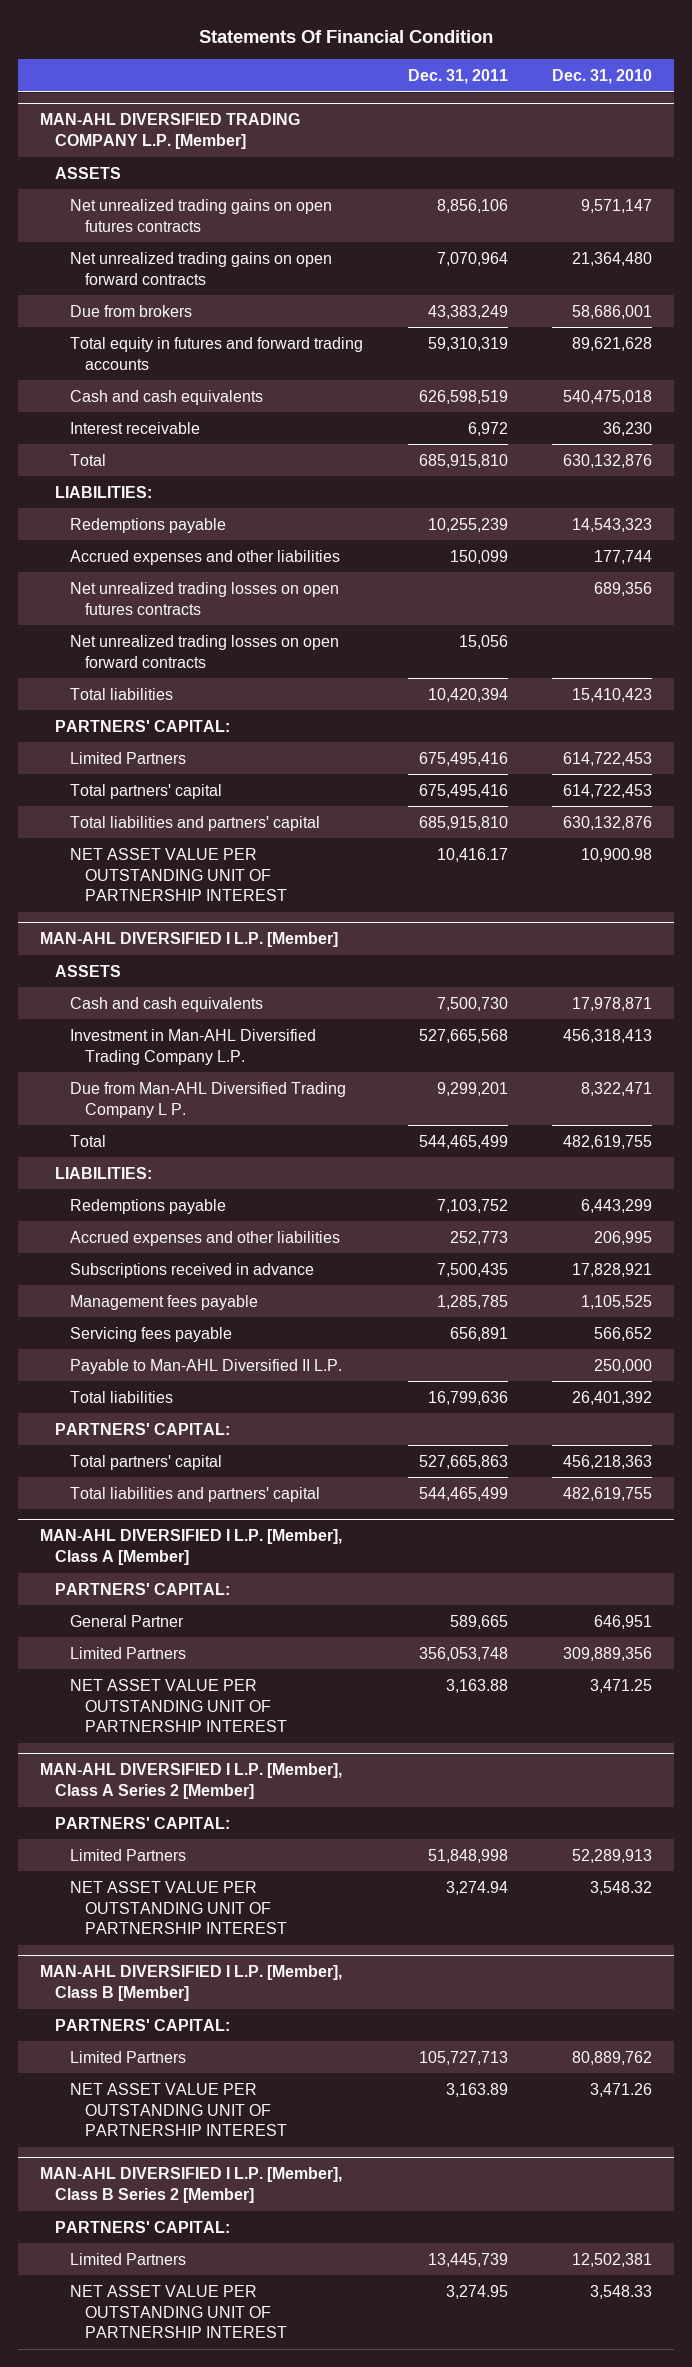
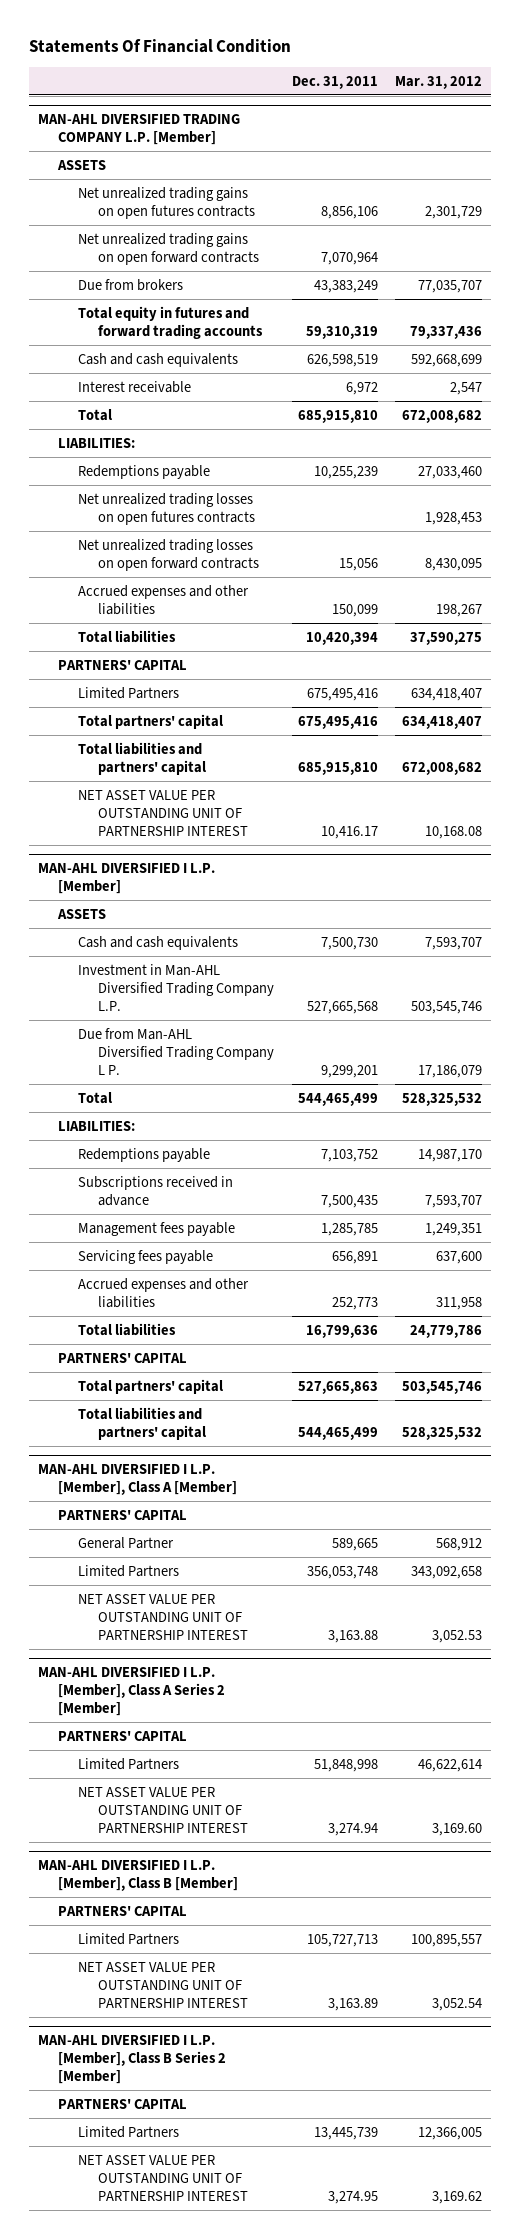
- | Dec. 31, 2011 | Dec. 31, 2010
+ | Dec. 31, 2011 | Mar. 31, 2012
@ MAN-AHL DIVERSIFIED TRADING COMPANY L.P. [Member]
moved down: Accrued expenses and other liabilities | 150,099 | 198,267
- PARTNERS' CAPITAL:
+ PARTNERS' CAPITAL
@ MAN-AHL DIVERSIFIED I L.P. [Member]
- Payable to Man-AHL Diversified II L.P. | | 250,000
moved down: Accrued expenses and other liabilities | 252,773 | 311,958
- PARTNERS' CAPITAL:
+ PARTNERS' CAPITAL
@ MAN-AHL DIVERSIFIED I L.P. [Member], Class A [Member]
- PARTNERS' CAPITAL:
+ PARTNERS' CAPITAL
@ MAN-AHL DIVERSIFIED I L.P. [Member], Class A Series 2 [Member]
- PARTNERS' CAPITAL:
+ PARTNERS' CAPITAL
@ MAN-AHL DIVERSIFIED I L.P. [Member], Class B [Member]
- PARTNERS' CAPITAL:
+ PARTNERS' CAPITAL
@ MAN-AHL DIVERSIFIED I L.P. [Member], Class B Series 2 [Member]
- PARTNERS' CAPITAL:
+ PARTNERS' CAPITAL

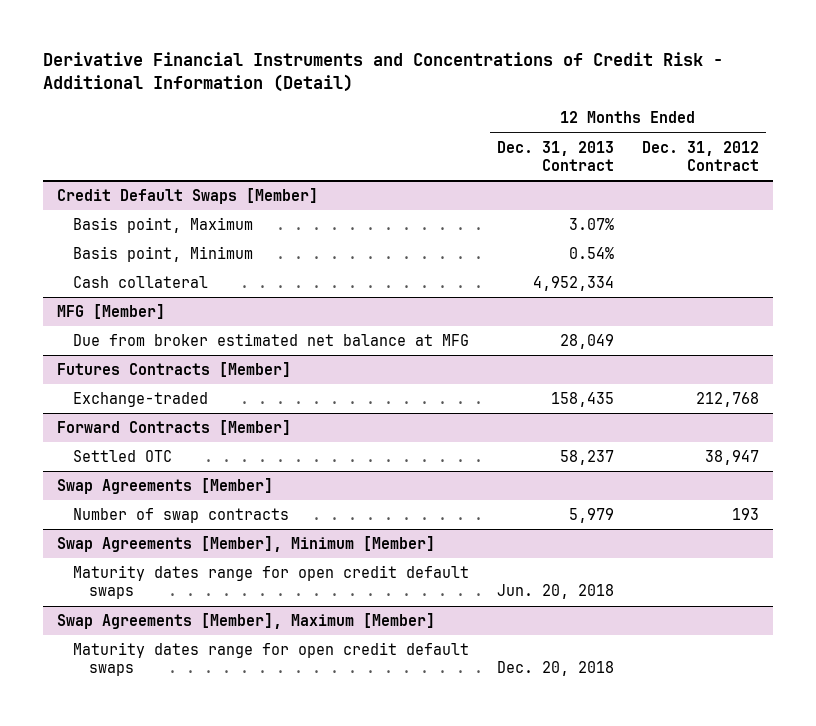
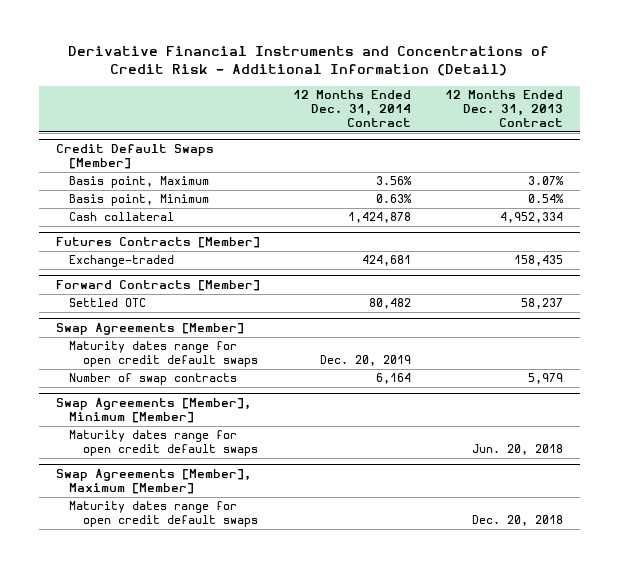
- | 12 Months Ended Dec. 31, 2013 Contract | 12 Months Ended Dec. 31, 2012 Contract
+ | 12 Months Ended Dec. 31, 2014 Contract | 12 Months Ended Dec. 31, 2013 Contract
- MFG [Member]
- Due from broker estimated net balance at MFG | 28,049 |
@ Swap Agreements [Member]
+ Maturity dates range for open credit default swaps | Dec. 20, 2019 |

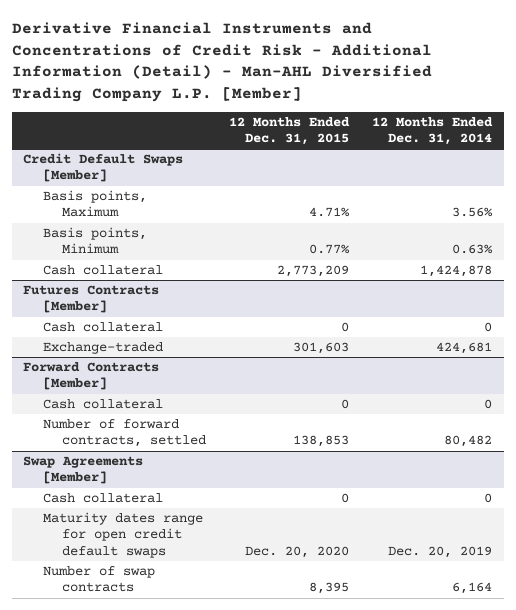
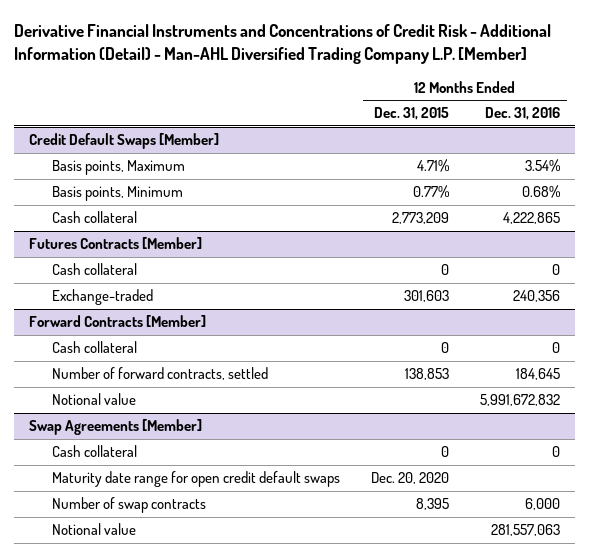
- | 12 Months Ended Dec. 31, 2015 | 12 Months Ended Dec. 31, 2014
+ | 12 Months Ended Dec. 31, 2015 | 12 Months Ended Dec. 31, 2016
@ Forward Contracts [Member]
+ Notional value | | 5,991,672,832
@ Swap Agreements [Member]
- Maturity dates range for open credit default swaps | Dec. 20, 2020 | Dec. 20, 2019
+ Maturity date range for open credit default swaps | Dec. 20, 2020 |
+ Notional value | | 281,557,063

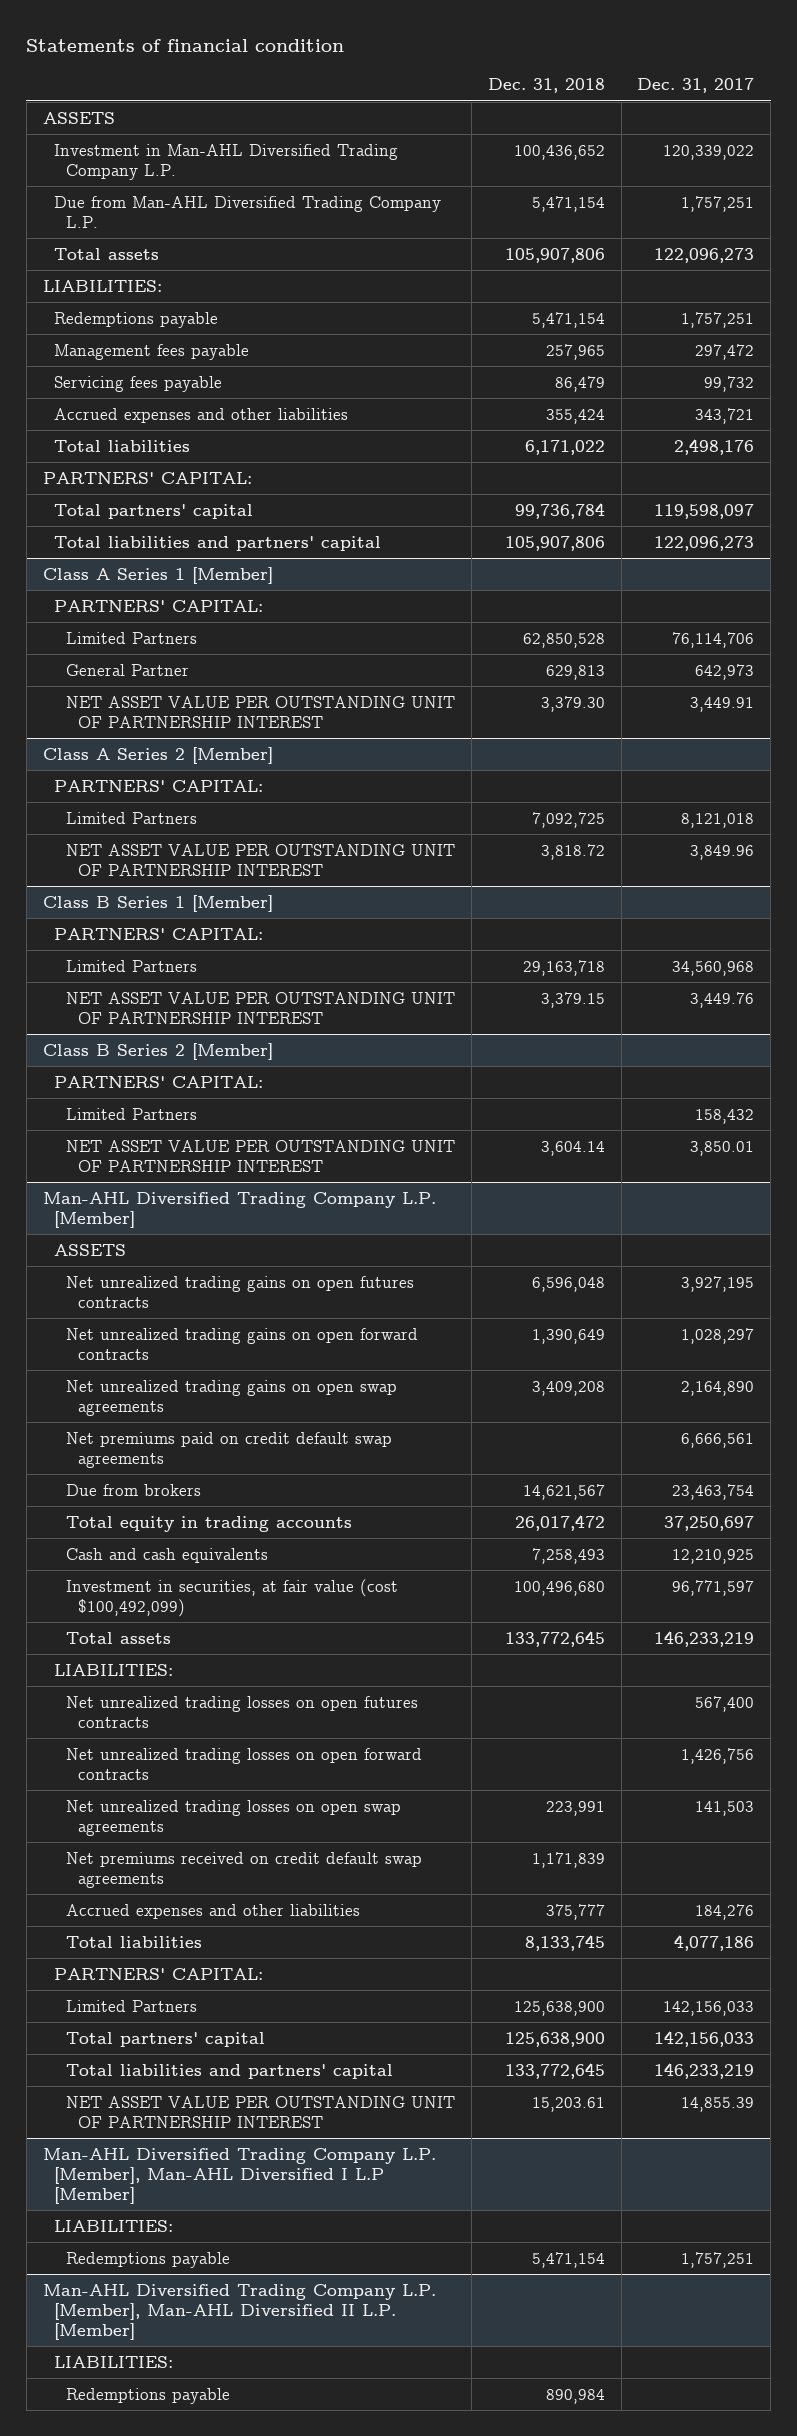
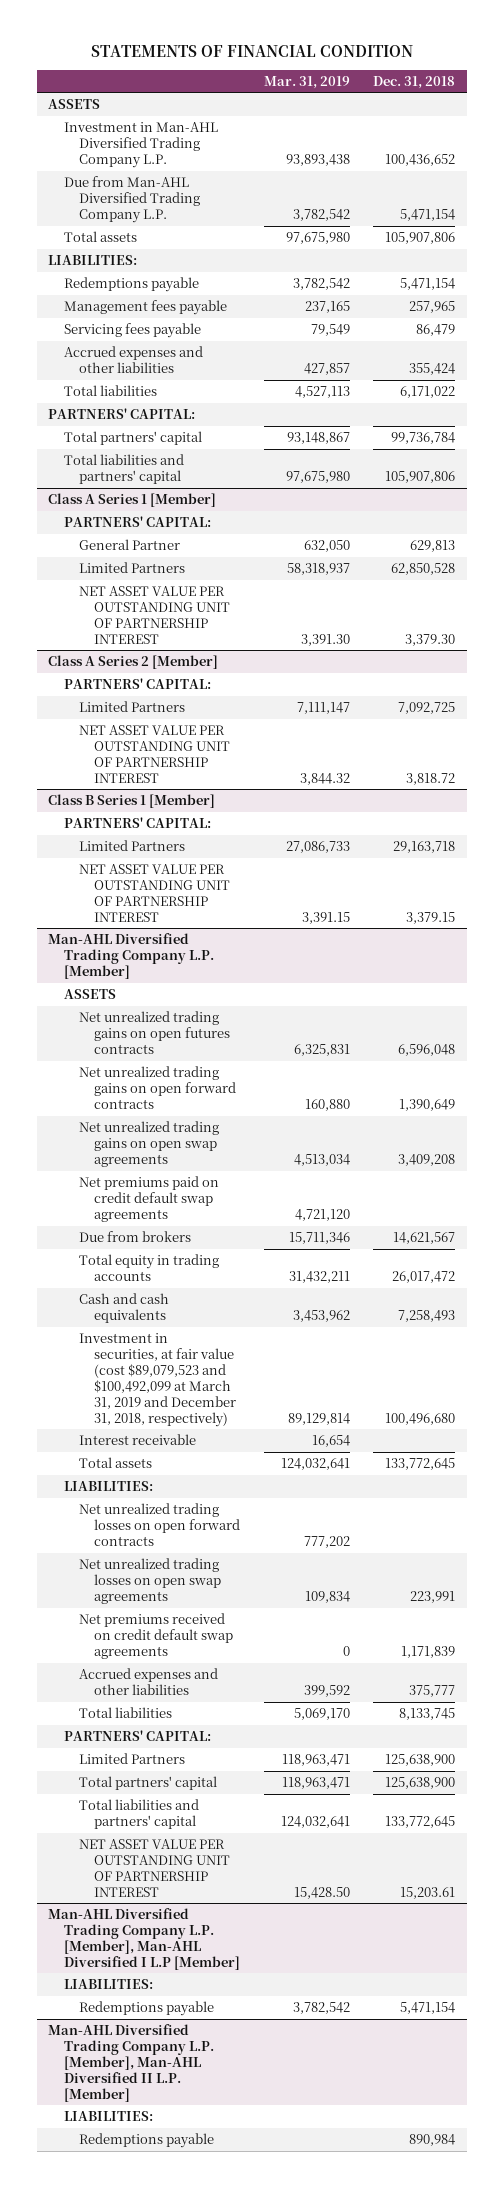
- Statements of financial condition
+ STATEMENTS OF FINANCIAL CONDITION
- | Dec. 31, 2018 | Dec. 31, 2017
+ | Mar. 31, 2019 | Dec. 31, 2018
@ Class A Series 1 [Member]
moved down: Limited Partners | 58,318,937 | 62,850,528
- Class B Series 2 [Member]
- PARTNERS' CAPITAL:
- Limited Partners | | 158,432
- NET ASSET VALUE PER OUTSTANDING UNIT OF PARTNERSHIP INTEREST | 3,604.14 | 3,850.01
@ Man-AHL Diversified Trading Company L.P. [Member]
- Investment in securities, at fair value (cost $100,492,099) | 100,496,680 | 96,771,597
+ Investment in securities, at fair value (cost $89,079,523 and $100,492,099 at March 31, 2019 and December 31, 2018, respectively) | 89,129,814 | 100,496,680
+ Interest receivable | 16,654 |
- Net unrealized trading losses on open futures contracts | | 567,400

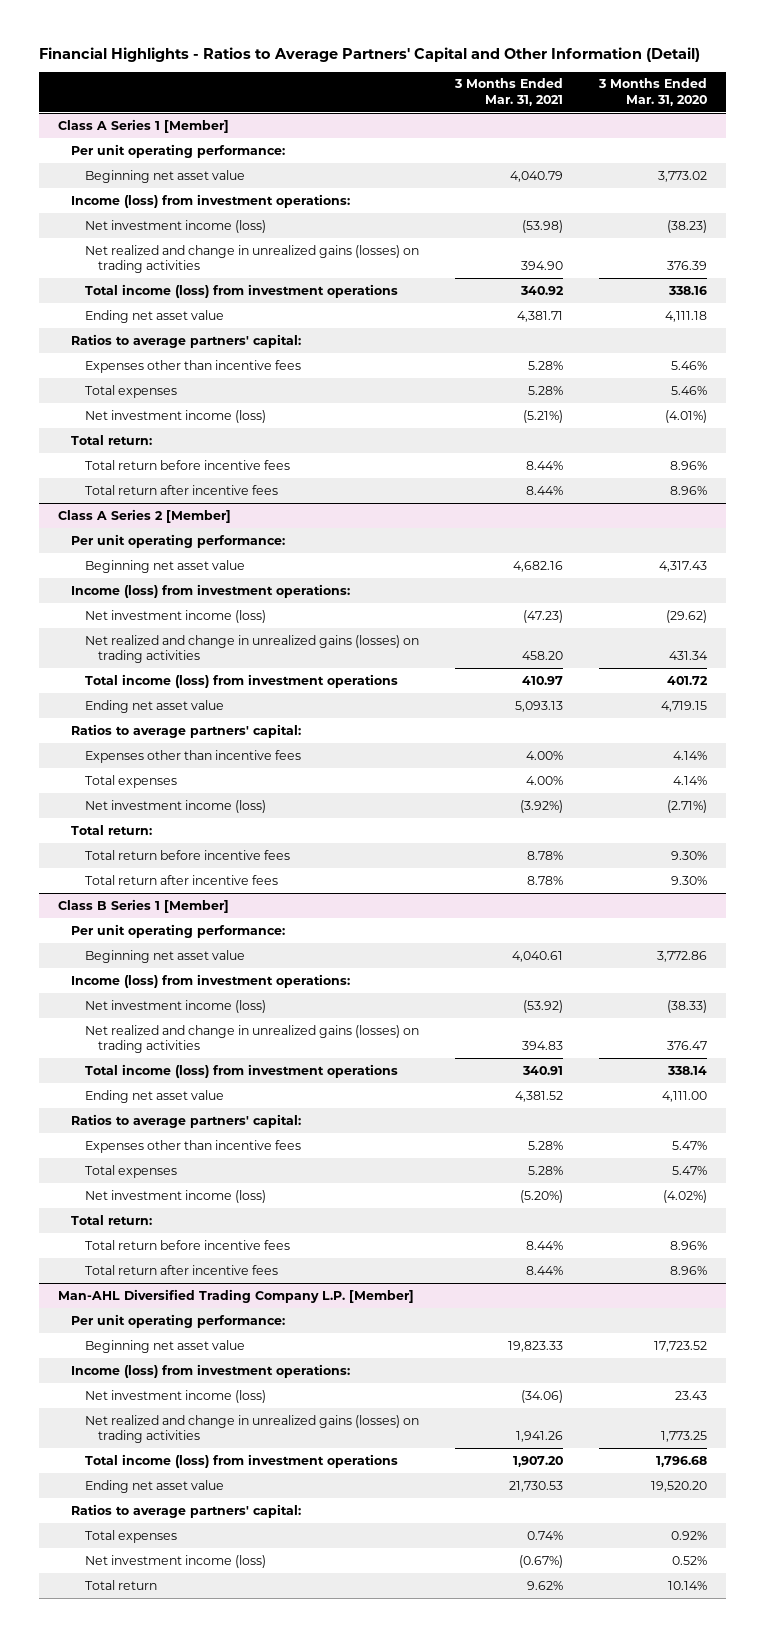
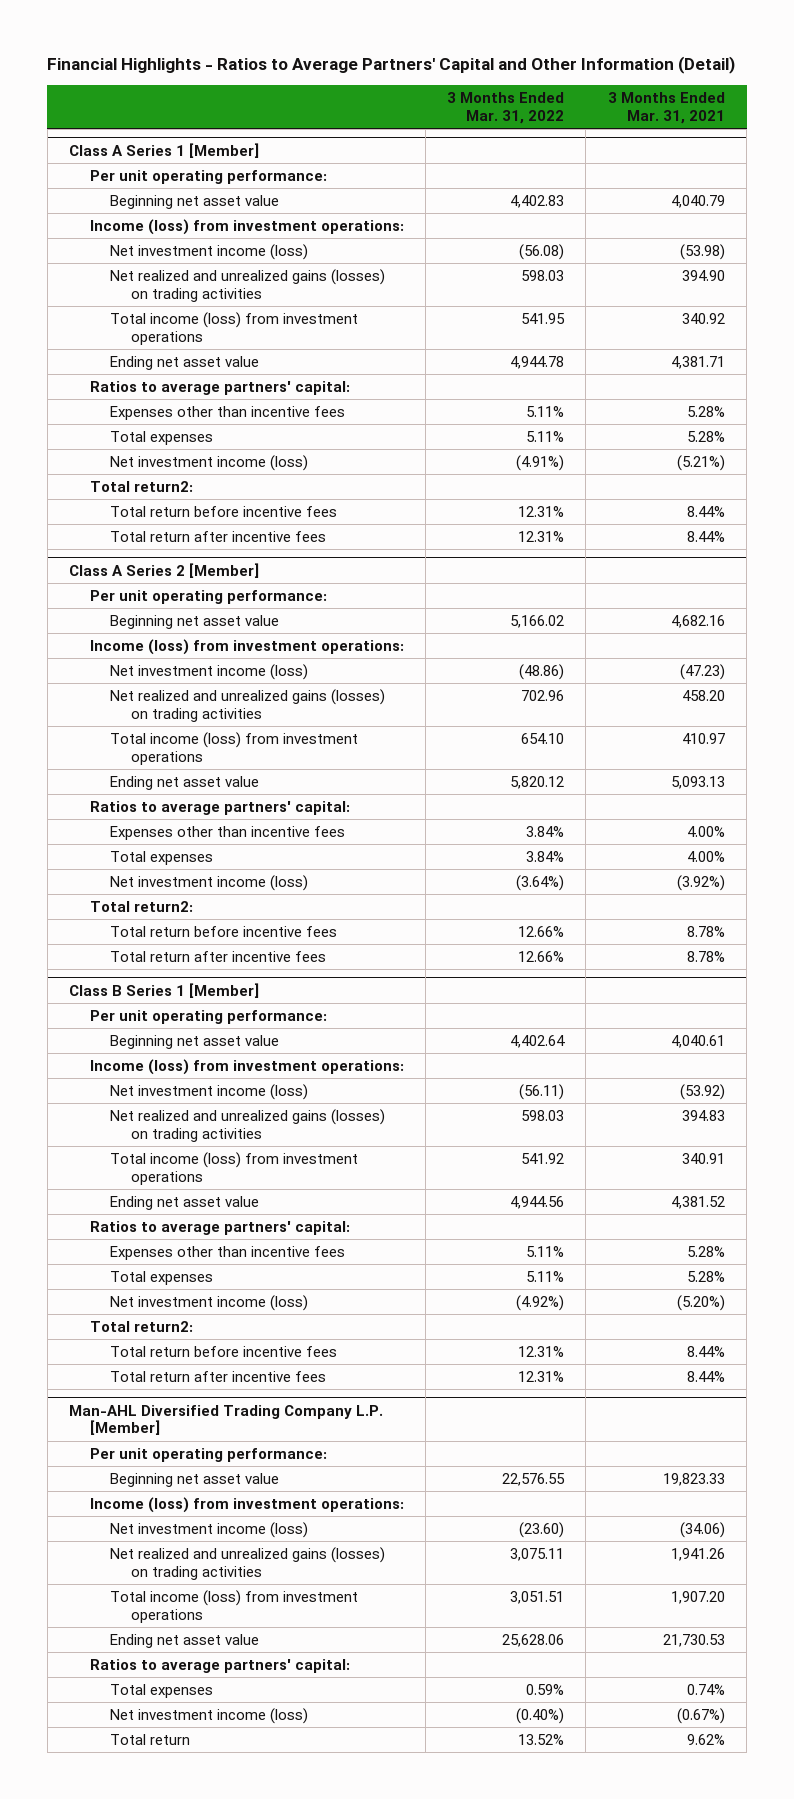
- | 3 Months Ended Mar. 31, 2021 | 3 Months Ended Mar. 31, 2020
+ | 3 Months Ended Mar. 31, 2022 | 3 Months Ended Mar. 31, 2021
@ Class A Series 1 [Member]
- Net realized and change in unrealized gains (losses) on trading activities | 394.90 | 376.39
+ Net realized and unrealized gains (losses) on trading activities | 598.03 | 394.90
- Total return:
+ Total return2:
@ Class A Series 2 [Member]
- Net realized and change in unrealized gains (losses) on trading activities | 458.20 | 431.34
+ Net realized and unrealized gains (losses) on trading activities | 702.96 | 458.20
- Total return:
+ Total return2:
@ Class B Series 1 [Member]
- Net realized and change in unrealized gains (losses) on trading activities | 394.83 | 376.47
+ Net realized and unrealized gains (losses) on trading activities | 598.03 | 394.83
- Total return:
+ Total return2:
@ Man-AHL Diversified Trading Company L.P. [Member]
- Net realized and change in unrealized gains (losses) on trading activities | 1,941.26 | 1,773.25
+ Net realized and unrealized gains (losses) on trading activities | 3,075.11 | 1,941.26

